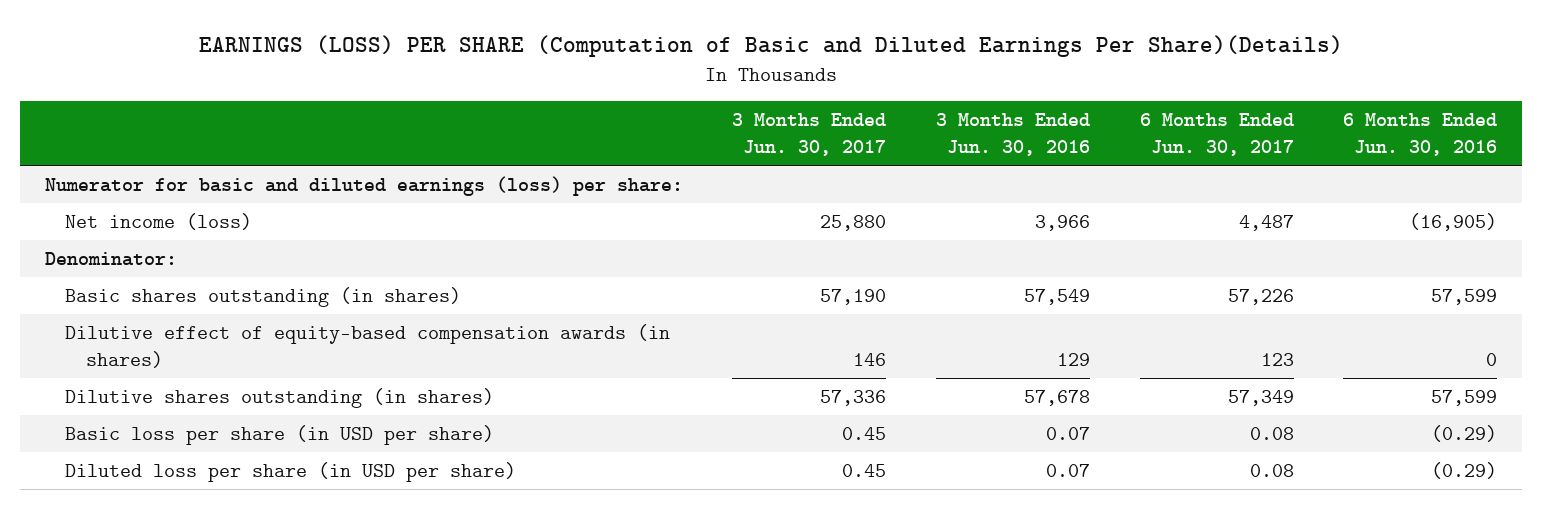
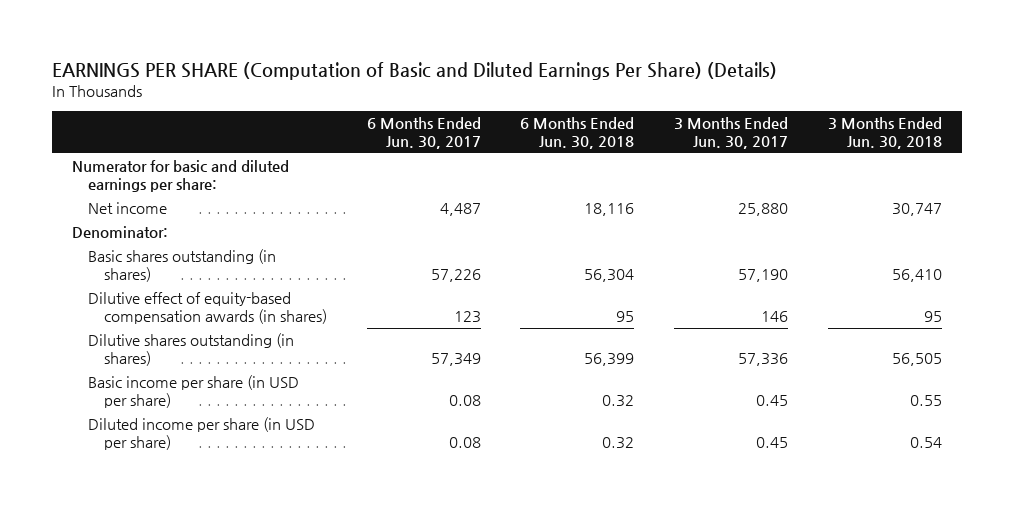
- EARNINGS (LOSS) PER SHARE (Computation of Basic and Diluted Earnings Per Share)(Details)
+ EARNINGS PER SHARE (Computation of Basic and Diluted Earnings Per Share) (Details)
- | 3 Months Ended Jun. 30, 2017 | 3 Months Ended Jun. 30, 2016 | 6 Months Ended Jun. 30, 2017 | 6 Months Ended Jun. 30, 2016
+ | 6 Months Ended Jun. 30, 2017 | 6 Months Ended Jun. 30, 2018 | 3 Months Ended Jun. 30, 2017 | 3 Months Ended Jun. 30, 2018
- Numerator for basic and diluted earnings (loss) per share:
- Net income (loss) | 25,880 | 3,966 | 4,487 | (16,905)
+ Numerator for basic and diluted earnings per share:
+ Net income | 4,487 | 18,116 | 25,880 | 30,747
- Basic loss per share (in USD per share) | 0.45 | 0.07 | 0.08 | (0.29)
- Diluted loss per share (in USD per share) | 0.45 | 0.07 | 0.08 | (0.29)
+ Basic income per share (in USD per share) | 0.08 | 0.32 | 0.45 | 0.55
+ Diluted income per share (in USD per share) | 0.08 | 0.32 | 0.45 | 0.54

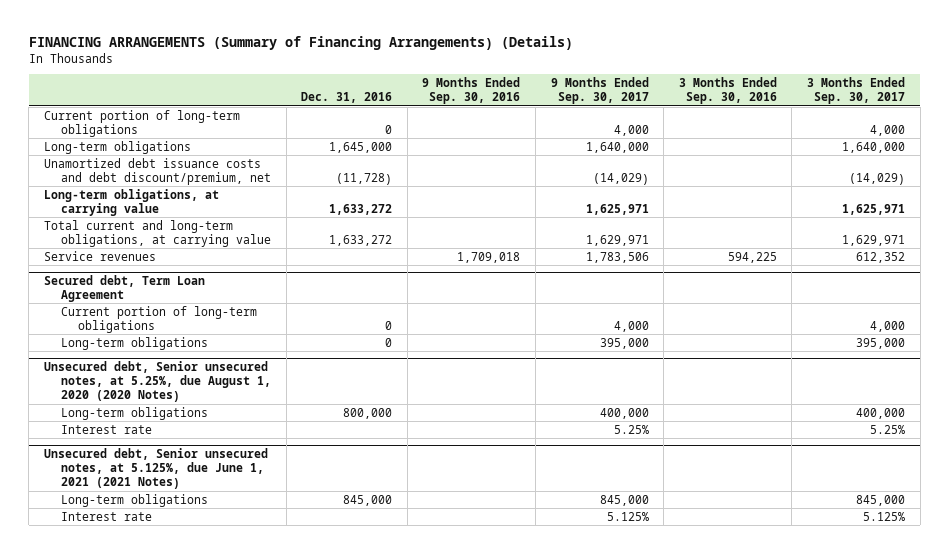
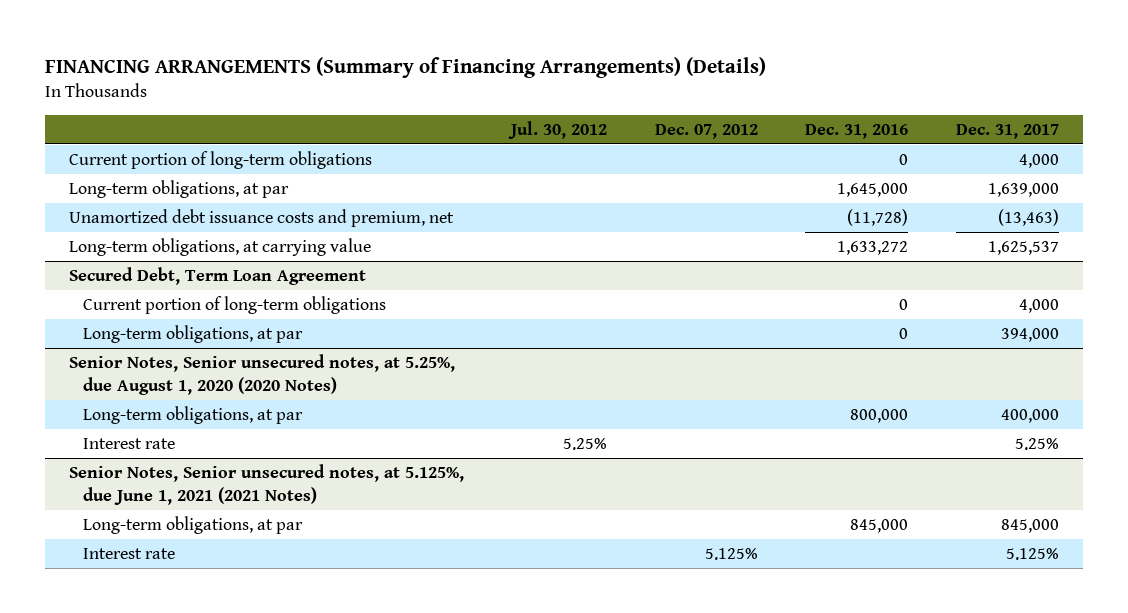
- | Dec. 31, 2016 | 9 Months Ended Sep. 30, 2016 | 9 Months Ended Sep. 30, 2017 | 3 Months Ended Sep. 30, 2016 | 3 Months Ended Sep. 30, 2017
+ | Jul. 30, 2012 | Dec. 07, 2012 | Dec. 31, 2016 | Dec. 31, 2017
- Long-term obligations | 1,645,000 | | 1,640,000 | | 1,640,000
- Unamortized debt issuance costs and debt discount/premium, net | (11,728) | | (14,029) | | (14,029)
+ Long-term obligations, at par | | | 1,645,000 | 1,639,000
+ Unamortized debt issuance costs and premium, net | | | (11,728) | (13,463)
- Total current and long-term obligations, at carrying value | 1,633,272 | | 1,629,971 | | 1,629,971
- Service revenues | | 1,709,018 | 1,783,506 | 594,225 | 612,352
- Secured debt, Term Loan Agreement
+ Secured Debt, Term Loan Agreement
- Long-term obligations | 0 | | 395,000 | | 395,000
- Unsecured debt, Senior unsecured notes, at 5.25%, due August 1, 2020 (2020 Notes)
- Long-term obligations | 800,000 | | 400,000 | | 400,000
+ Long-term obligations, at par | | | 0 | 394,000
+ Senior Notes, Senior unsecured notes, at 5.25%, due August 1, 2020 (2020 Notes)
+ Long-term obligations, at par | | | 800,000 | 400,000
- Unsecured debt, Senior unsecured notes, at 5.125%, due June 1, 2021 (2021 Notes)
- Long-term obligations | 845,000 | | 845,000 | | 845,000
+ Senior Notes, Senior unsecured notes, at 5.125%, due June 1, 2021 (2021 Notes)
+ Long-term obligations, at par | | | 845,000 | 845,000

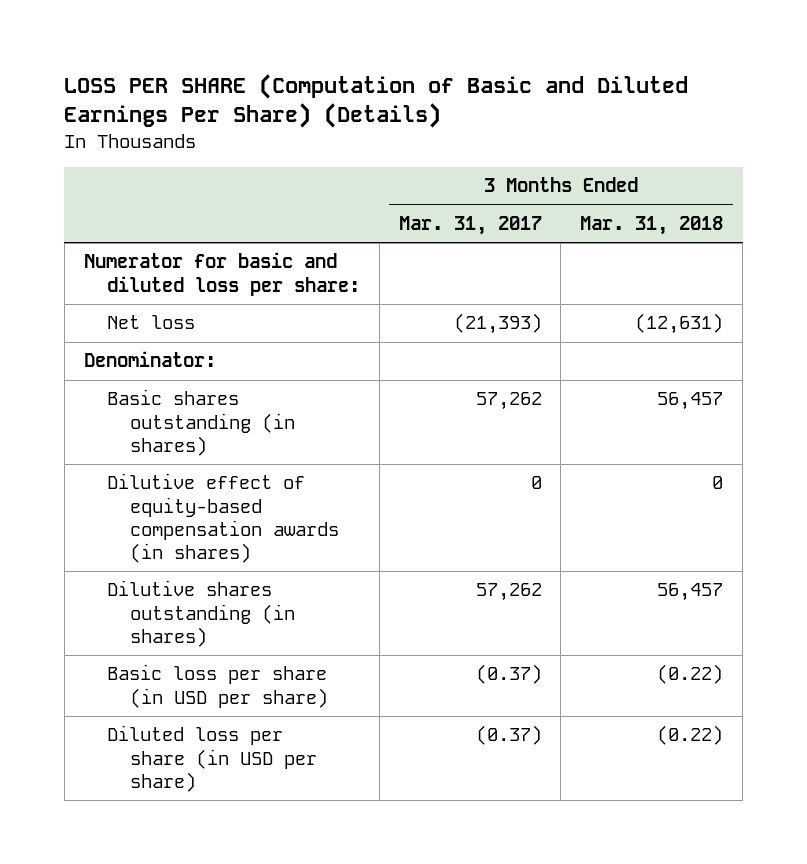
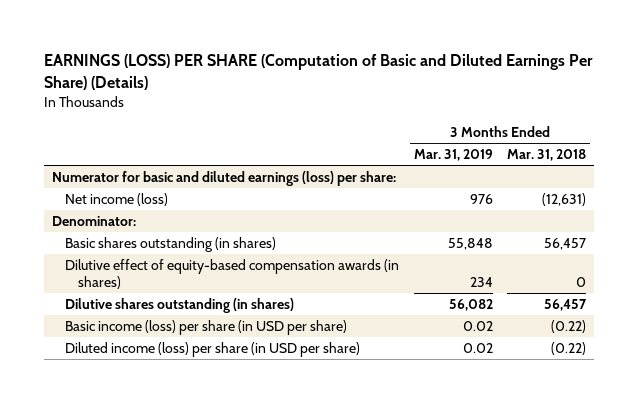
- LOSS PER SHARE (Computation of Basic and Diluted Earnings Per Share) (Details)
+ EARNINGS (LOSS) PER SHARE (Computation of Basic and Diluted Earnings Per Share) (Details)
- | 3 Months Ended Mar. 31, 2017 | 3 Months Ended Mar. 31, 2018
+ | 3 Months Ended Mar. 31, 2019 | 3 Months Ended Mar. 31, 2018
- Numerator for basic and diluted loss per share:
- Net loss | (21,393) | (12,631)
+ Numerator for basic and diluted earnings (loss) per share:
+ Net income (loss) | 976 | (12,631)
- Basic loss per share (in USD per share) | (0.37) | (0.22)
- Diluted loss per share (in USD per share) | (0.37) | (0.22)
+ Basic income (loss) per share (in USD per share) | 0.02 | (0.22)
+ Diluted income (loss) per share (in USD per share) | 0.02 | (0.22)

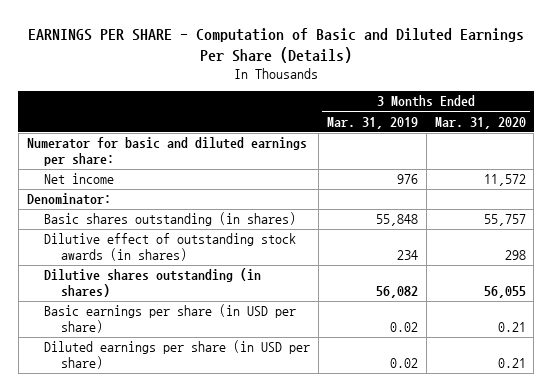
- EARNINGS (LOSS) PER SHARE (Computation of Basic and Diluted Earnings Per Share) (Details)
+ EARNINGS PER SHARE - Computation of Basic and Diluted Earnings Per Share (Details)
- | 3 Months Ended Mar. 31, 2019 | 3 Months Ended Mar. 31, 2018
+ | 3 Months Ended Mar. 31, 2019 | 3 Months Ended Mar. 31, 2020
- Numerator for basic and diluted earnings (loss) per share:
- Net income (loss) | 976 | (12,631)
+ Numerator for basic and diluted earnings per share:
+ Net income | 976 | 11,572
- Dilutive effect of equity-based compensation awards (in shares) | 234 | 0
+ Dilutive effect of outstanding stock awards (in shares) | 234 | 298
- Basic income (loss) per share (in USD per share) | 0.02 | (0.22)
- Diluted income (loss) per share (in USD per share) | 0.02 | (0.22)
+ Basic earnings per share (in USD per share) | 0.02 | 0.21
+ Diluted earnings per share (in USD per share) | 0.02 | 0.21

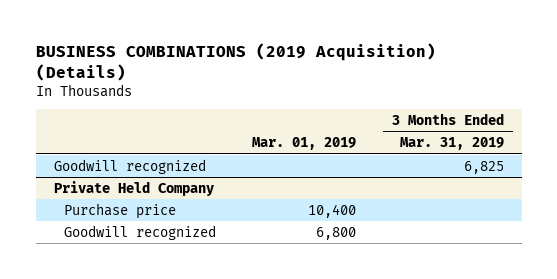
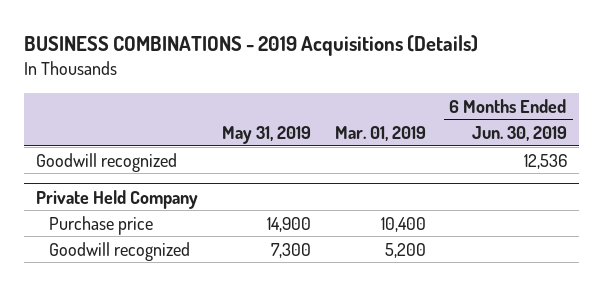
- BUSINESS COMBINATIONS (2019 Acquisition) (Details)
+ BUSINESS COMBINATIONS - 2019 Acquisitions (Details)
- | Mar. 01, 2019 | 3 Months Ended Mar. 31, 2019
+ | May 31, 2019 | Mar. 01, 2019 | 6 Months Ended Jun. 30, 2019
@ Private Held Company
- Goodwill recognized | 6,800 |
+ Goodwill recognized | 7,300 | 5,200 |

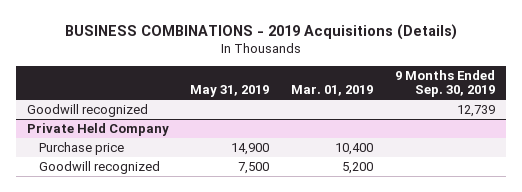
- | May 31, 2019 | Mar. 01, 2019 | 6 Months Ended Jun. 30, 2019
+ | May 31, 2019 | Mar. 01, 2019 | 9 Months Ended Sep. 30, 2019
@ Private Held Company
- Goodwill recognized | 7,300 | 5,200 |
+ Goodwill recognized | 7,500 | 5,200 |

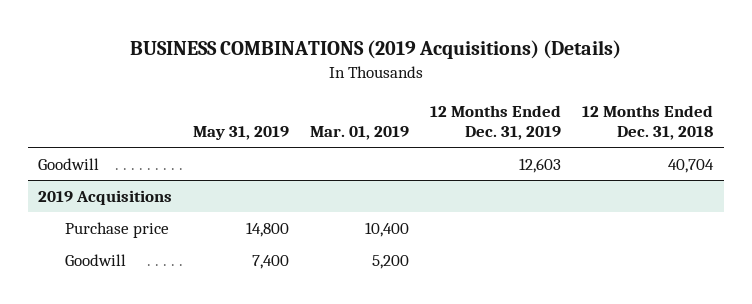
- BUSINESS COMBINATIONS - 2019 Acquisitions (Details)
+ BUSINESS COMBINATIONS (2019 Acquisitions) (Details)
- | May 31, 2019 | Mar. 01, 2019 | 9 Months Ended Sep. 30, 2019
+ | May 31, 2019 | Mar. 01, 2019 | 12 Months Ended Dec. 31, 2019 | 12 Months Ended Dec. 31, 2018
- Goodwill recognized | | | 12,739
- Private Held Company
- Purchase price | 14,900 | 10,400 |
- Goodwill recognized | 7,500 | 5,200 |
+ Goodwill | | | 12,603 | 40,704
+ 2019 Acquisitions
+ Purchase price | 14,800 | 10,400 | |
+ Goodwill | 7,400 | 5,200 | |

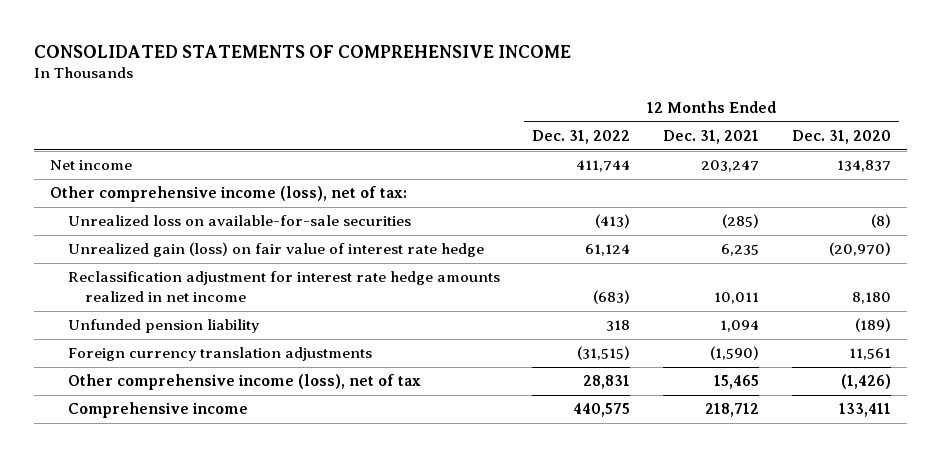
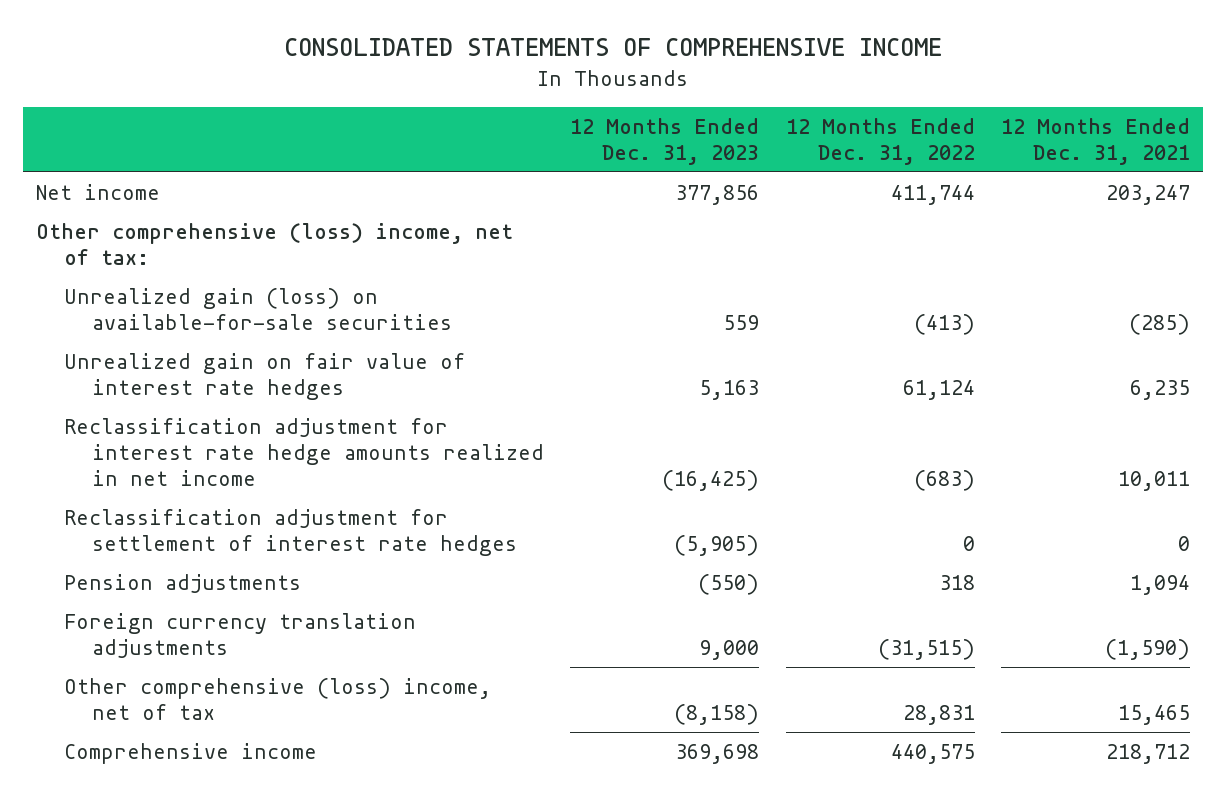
- | 12 Months Ended Dec. 31, 2022 | 12 Months Ended Dec. 31, 2021 | 12 Months Ended Dec. 31, 2020
+ | 12 Months Ended Dec. 31, 2023 | 12 Months Ended Dec. 31, 2022 | 12 Months Ended Dec. 31, 2021
- Other comprehensive income (loss), net of tax:
- Unrealized loss on available-for-sale securities | (413) | (285) | (8)
- Unrealized gain (loss) on fair value of interest rate hedge | 61,124 | 6,235 | (20,970)
+ Other comprehensive (loss) income, net of tax:
+ Unrealized gain (loss) on available-for-sale securities | 559 | (413) | (285)
+ Unrealized gain on fair value of interest rate hedges | 5,163 | 61,124 | 6,235
- Unfunded pension liability | 318 | 1,094 | (189)
+ Reclassification adjustment for settlement of interest rate hedges | (5,905) | 0 | 0
+ Pension adjustments | (550) | 318 | 1,094
- Other comprehensive income (loss), net of tax | 28,831 | 15,465 | (1,426)
+ Other comprehensive (loss) income, net of tax | (8,158) | 28,831 | 15,465

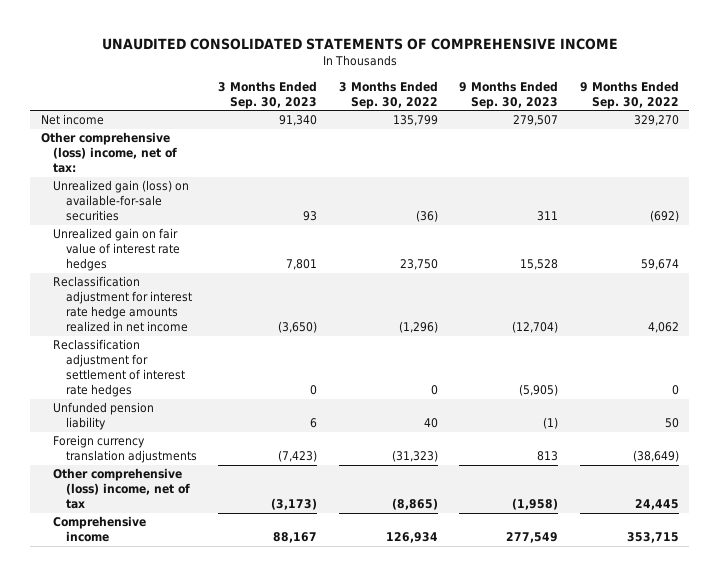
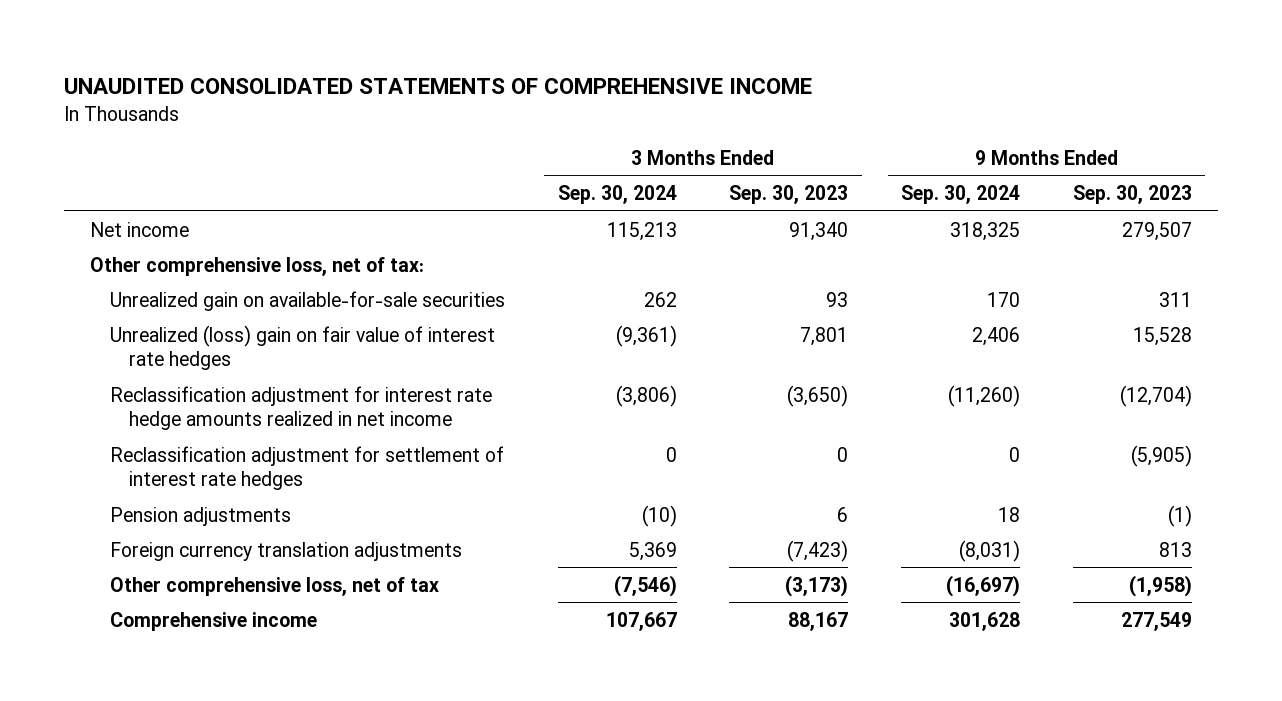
- | 3 Months Ended Sep. 30, 2023 | 3 Months Ended Sep. 30, 2022 | 9 Months Ended Sep. 30, 2023 | 9 Months Ended Sep. 30, 2022
+ | 3 Months Ended Sep. 30, 2024 | 3 Months Ended Sep. 30, 2023 | 9 Months Ended Sep. 30, 2024 | 9 Months Ended Sep. 30, 2023
- Other comprehensive (loss) income, net of tax:
- Unrealized gain (loss) on available-for-sale securities | 93 | (36) | 311 | (692)
- Unrealized gain on fair value of interest rate hedges | 7,801 | 23,750 | 15,528 | 59,674
+ Other comprehensive loss, net of tax:
+ Unrealized gain on available-for-sale securities | 262 | 93 | 170 | 311
+ Unrealized (loss) gain on fair value of interest rate hedges | (9,361) | 7,801 | 2,406 | 15,528
- Unfunded pension liability | 6 | 40 | (1) | 50
+ Pension adjustments | (10) | 6 | 18 | (1)
- Other comprehensive (loss) income, net of tax | (3,173) | (8,865) | (1,958) | 24,445
+ Other comprehensive loss, net of tax | (7,546) | (3,173) | (16,697) | (1,958)

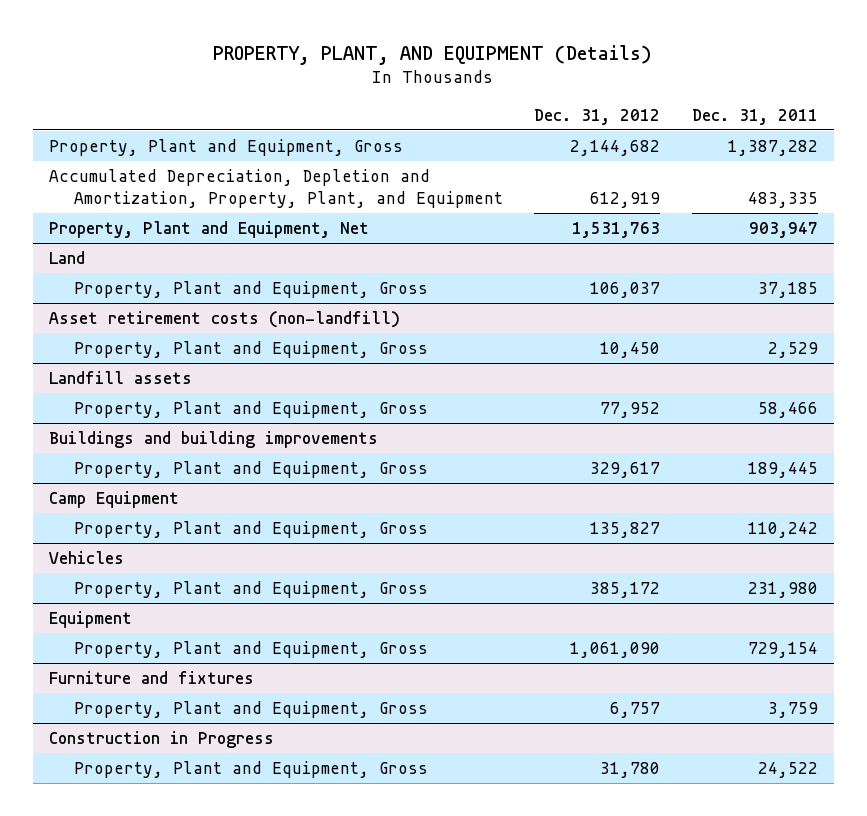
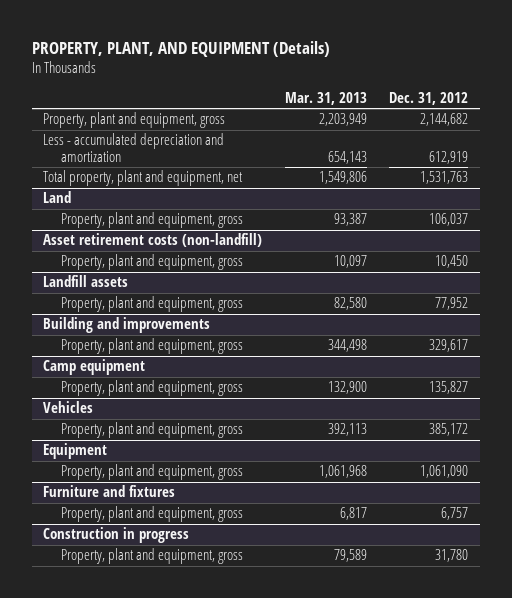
- | Dec. 31, 2012 | Dec. 31, 2011
+ | Mar. 31, 2013 | Dec. 31, 2012
- Property, Plant and Equipment, Gross | 2,144,682 | 1,387,282
- Accumulated Depreciation, Depletion and Amortization, Property, Plant, and Equipment | 612,919 | 483,335
- Property, Plant and Equipment, Net | 1,531,763 | 903,947
+ Property, plant and equipment, gross | 2,203,949 | 2,144,682
+ Less - accumulated depreciation and amortization | 654,143 | 612,919
+ Total property, plant and equipment, net | 1,549,806 | 1,531,763
@ Land
- Property, Plant and Equipment, Gross | 106,037 | 37,185
+ Property, plant and equipment, gross | 93,387 | 106,037
@ Asset retirement costs (non-landfill)
- Property, Plant and Equipment, Gross | 10,450 | 2,529
+ Property, plant and equipment, gross | 10,097 | 10,450
@ Landfill assets
- Property, Plant and Equipment, Gross | 77,952 | 58,466
- Buildings and building improvements
- Property, Plant and Equipment, Gross | 329,617 | 189,445
- Camp Equipment
- Property, Plant and Equipment, Gross | 135,827 | 110,242
@ Landfill assets
+ Property, plant and equipment, gross | 82,580 | 77,952
+ Building and improvements
+ Property, plant and equipment, gross | 344,498 | 329,617
+ Camp equipment
+ Property, plant and equipment, gross | 132,900 | 135,827
@ Vehicles
- Property, Plant and Equipment, Gross | 385,172 | 231,980
+ Property, plant and equipment, gross | 392,113 | 385,172
@ Equipment
- Property, Plant and Equipment, Gross | 1,061,090 | 729,154
+ Property, plant and equipment, gross | 1,061,968 | 1,061,090
@ Furniture and fixtures
- Property, Plant and Equipment, Gross | 6,757 | 3,759
- Construction in Progress
- Property, Plant and Equipment, Gross | 31,780 | 24,522
@ Furniture and fixtures
+ Property, plant and equipment, gross | 6,817 | 6,757
+ Construction in progress
+ Property, plant and equipment, gross | 79,589 | 31,780

